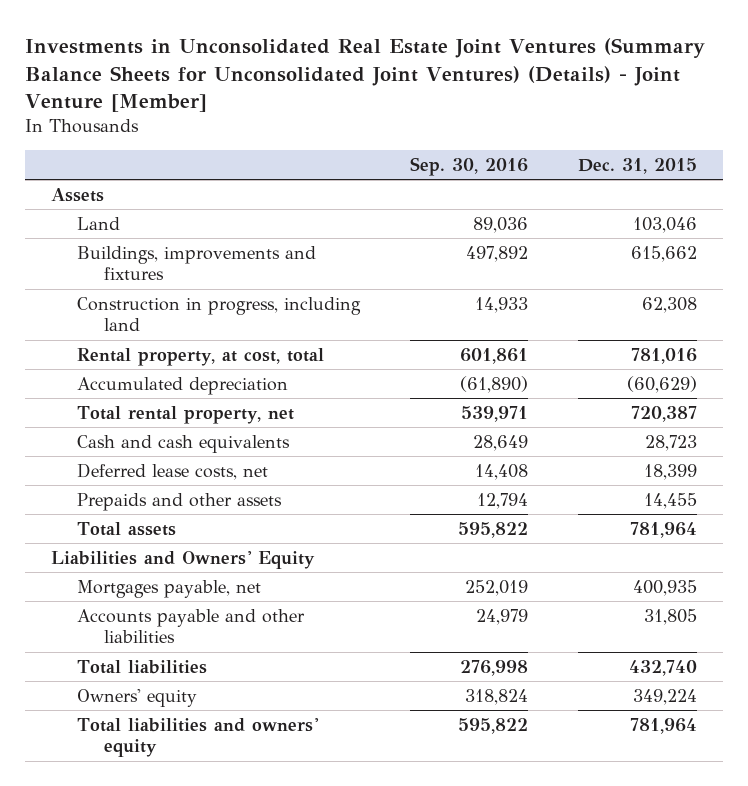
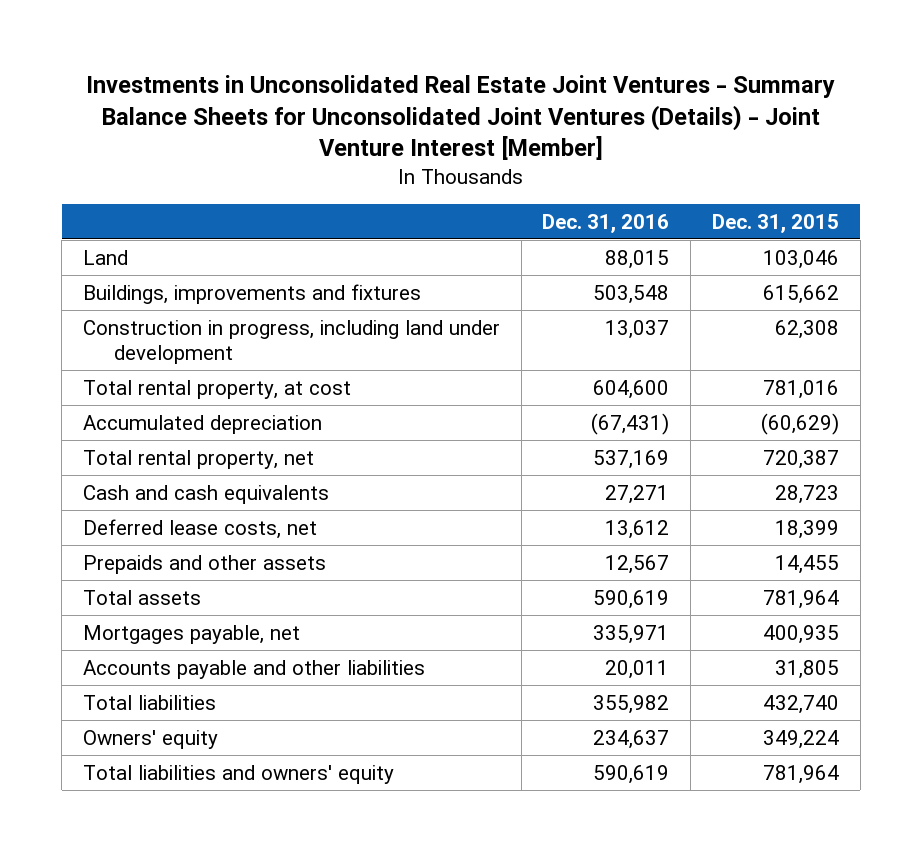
- Investments in Unconsolidated Real Estate Joint Ventures (Summary Balance Sheets for Unconsolidated Joint Ventures) (Details) - Joint Venture [Member]
+ Investments in Unconsolidated Real Estate Joint Ventures - Summary Balance Sheets for Unconsolidated Joint Ventures (Details) - Joint Venture Interest [Member]
- | Sep. 30, 2016 | Dec. 31, 2015
+ | Dec. 31, 2016 | Dec. 31, 2015
- Assets
- Construction in progress, including land | 14,933 | 62,308
- Rental property, at cost, total | 601,861 | 781,016
+ Construction in progress, including land under development | 13,037 | 62,308
+ Total rental property, at cost | 604,600 | 781,016
- Liabilities and Owners' Equity

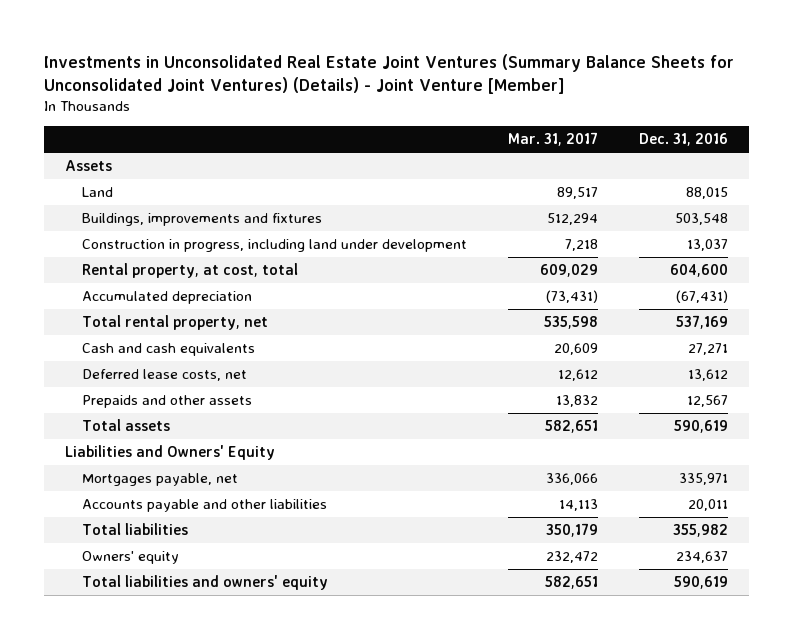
- Investments in Unconsolidated Real Estate Joint Ventures - Summary Balance Sheets for Unconsolidated Joint Ventures (Details) - Joint Venture Interest [Member]
+ Investments in Unconsolidated Real Estate Joint Ventures (Summary Balance Sheets for Unconsolidated Joint Ventures) (Details) - Joint Venture [Member]
- | Dec. 31, 2016 | Dec. 31, 2015
+ | Mar. 31, 2017 | Dec. 31, 2016
+ Assets
- Total rental property, at cost | 604,600 | 781,016
+ Rental property, at cost, total | 609,029 | 604,600
+ Liabilities and Owners' Equity

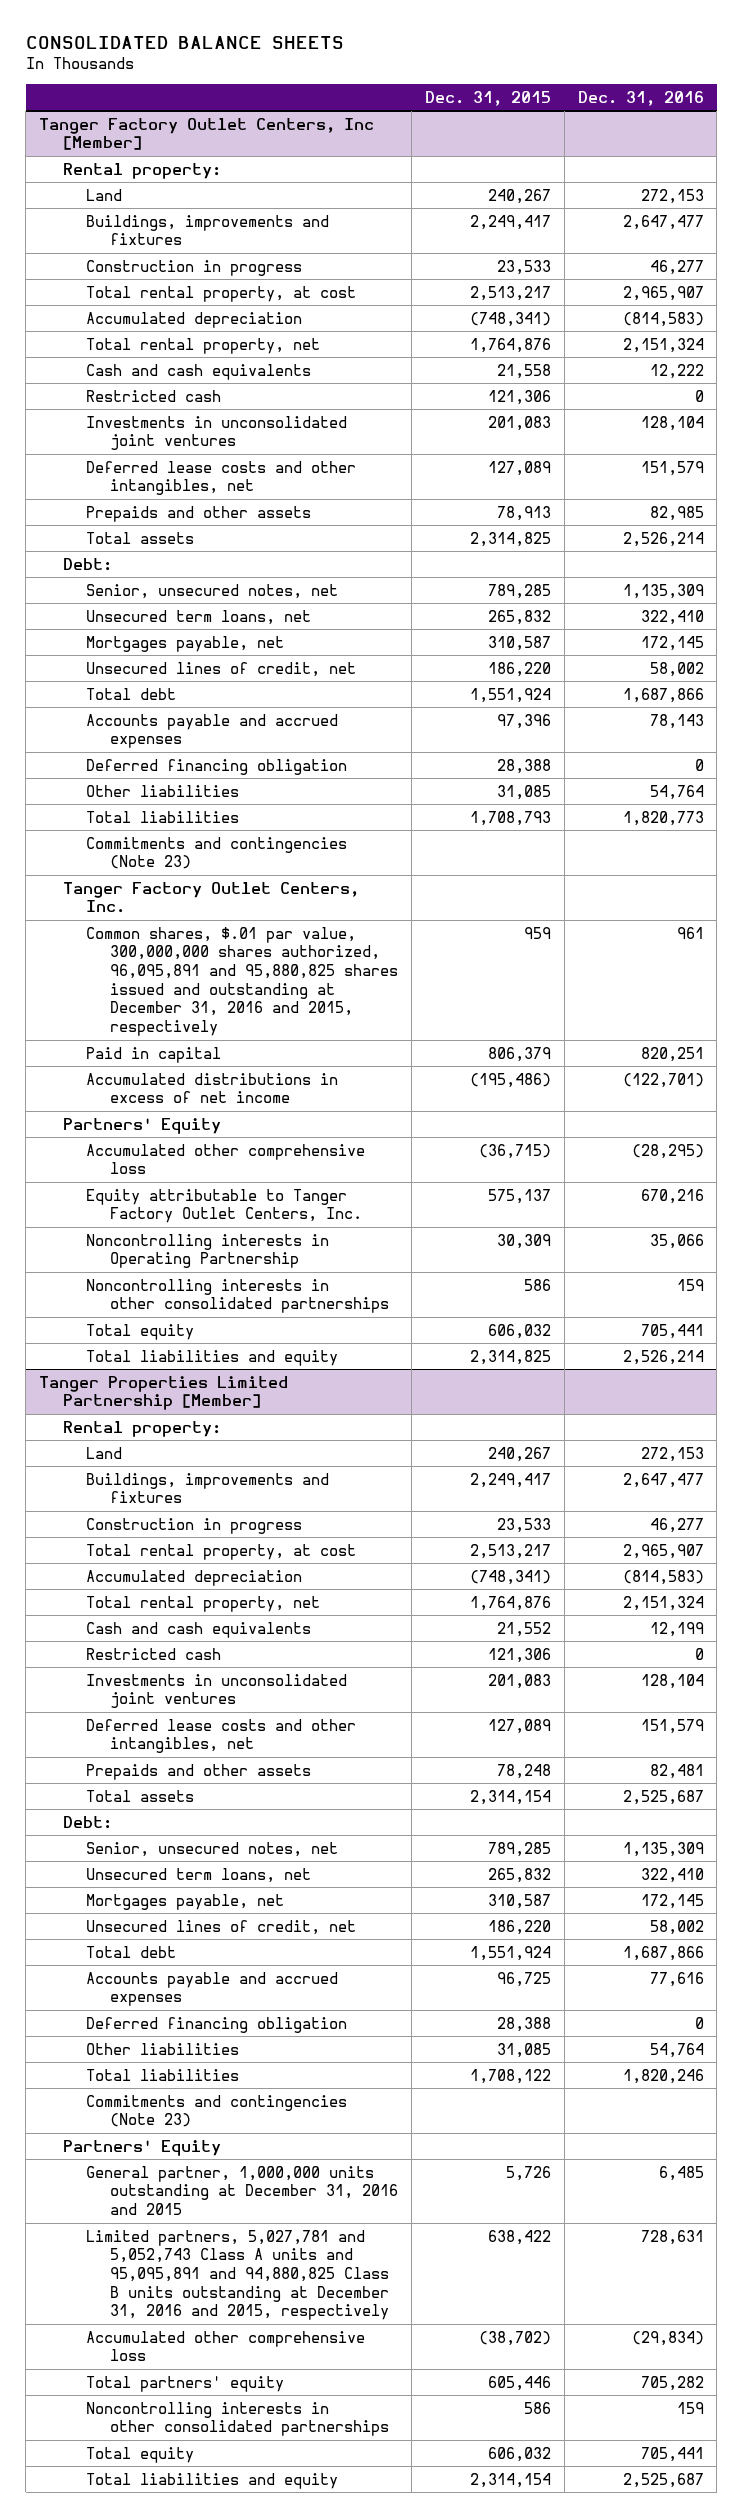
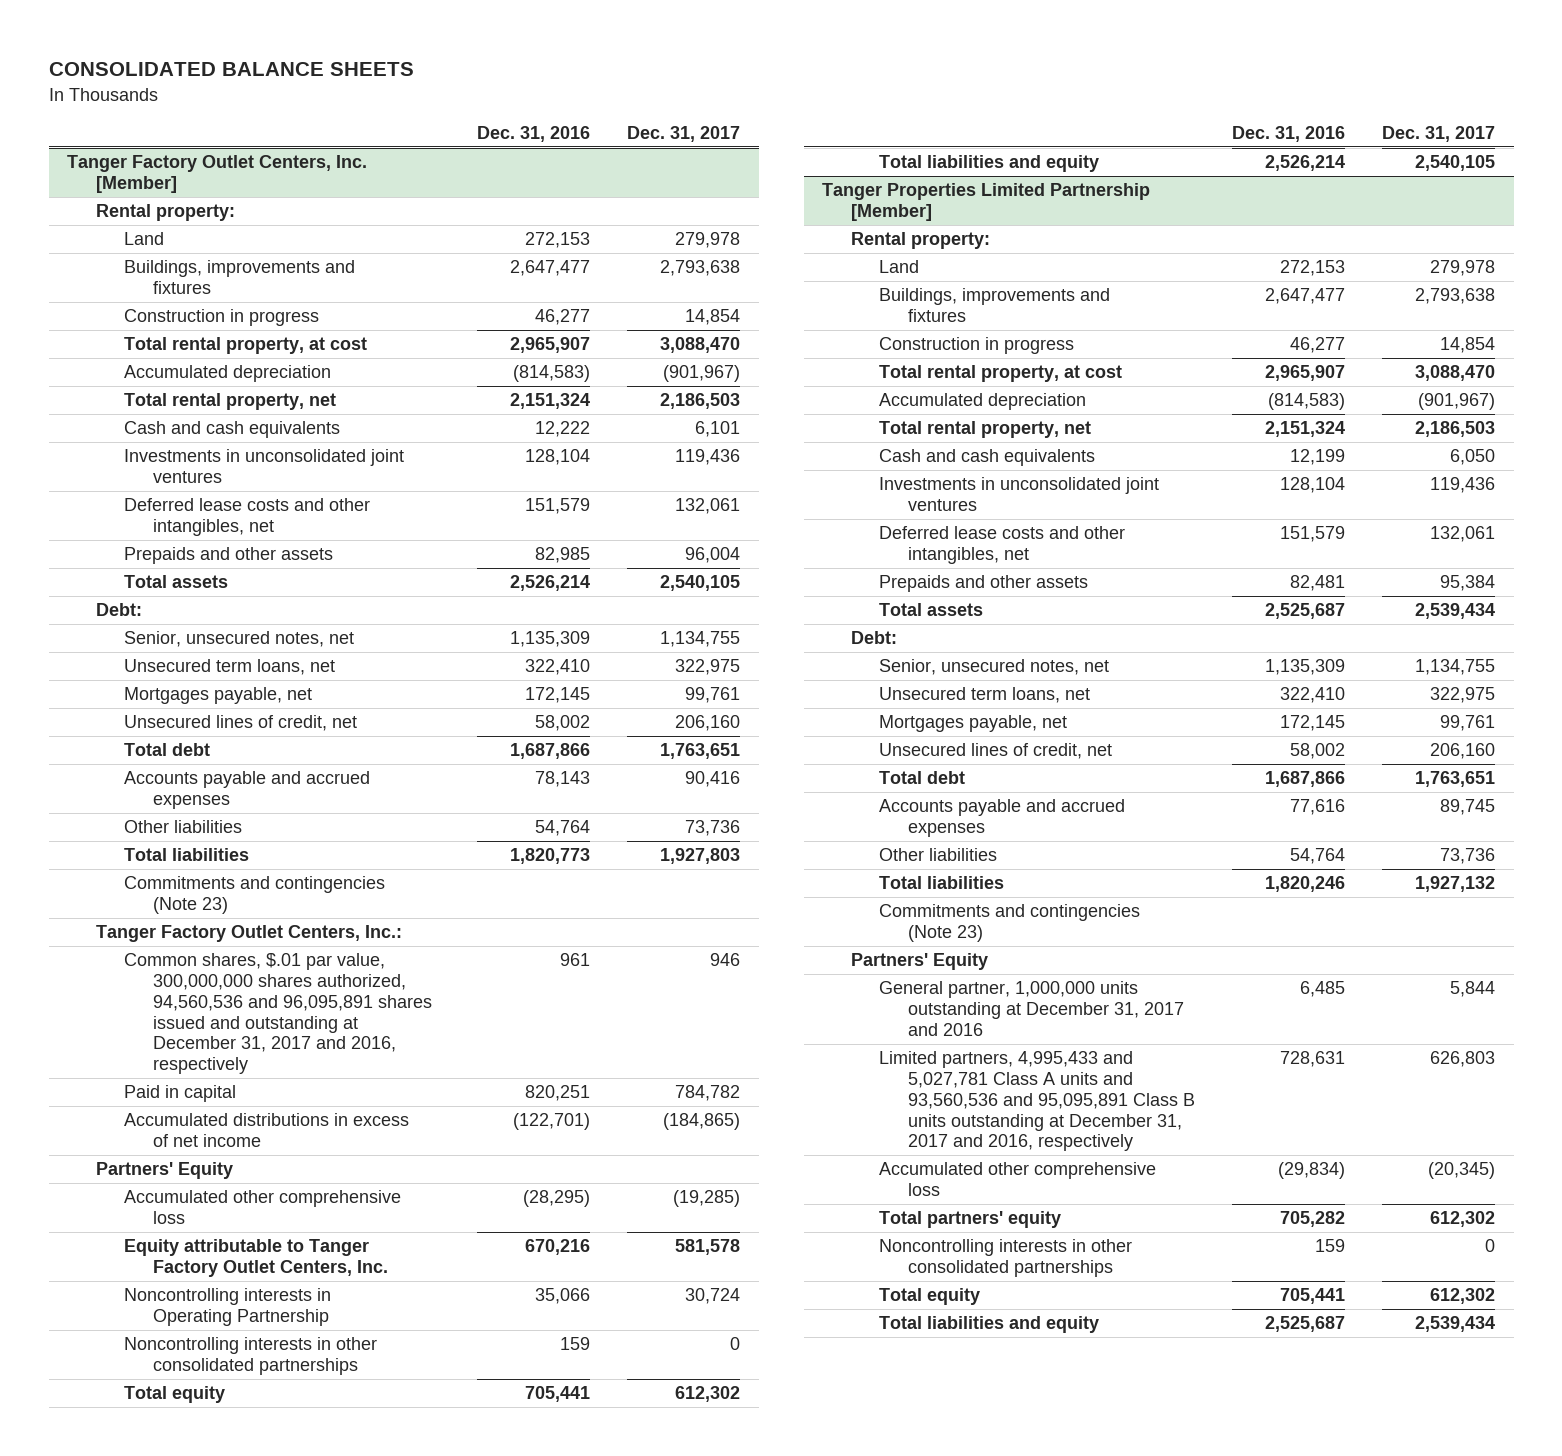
- | Dec. 31, 2015 | Dec. 31, 2016
+ | Dec. 31, 2016 | Dec. 31, 2017
- Tanger Factory Outlet Centers, Inc [Member]
+ Tanger Factory Outlet Centers, Inc. [Member]
- Restricted cash | 121,306 | 0
- Deferred financing obligation | 28,388 | 0
- Tanger Factory Outlet Centers, Inc.
- Common shares, $.01 par value, 300,000,000 shares authorized, 96,095,891 and 95,880,825 shares issued and outstanding at December 31, 2016 and 2015, respectively | 959 | 961
+ Tanger Factory Outlet Centers, Inc.:
+ Common shares, $.01 par value, 300,000,000 shares authorized, 94,560,536 and 96,095,891 shares issued and outstanding at December 31, 2017 and 2016, respectively | 961 | 946
@ Tanger Properties Limited Partnership [Member]
- Restricted cash | 121,306 | 0
- Deferred financing obligation | 28,388 | 0
- General partner, 1,000,000 units outstanding at December 31, 2016 and 2015 | 5,726 | 6,485
- Limited partners, 5,027,781 and 5,052,743 Class A units and 95,095,891 and 94,880,825 Class B units outstanding at December 31, 2016 and 2015, respectively | 638,422 | 728,631
+ General partner, 1,000,000 units outstanding at December 31, 2017 and 2016 | 6,485 | 5,844
+ Limited partners, 4,995,433 and 5,027,781 Class A units and 93,560,536 and 95,095,891 Class B units outstanding at December 31, 2017 and 2016, respectively | 728,631 | 626,803

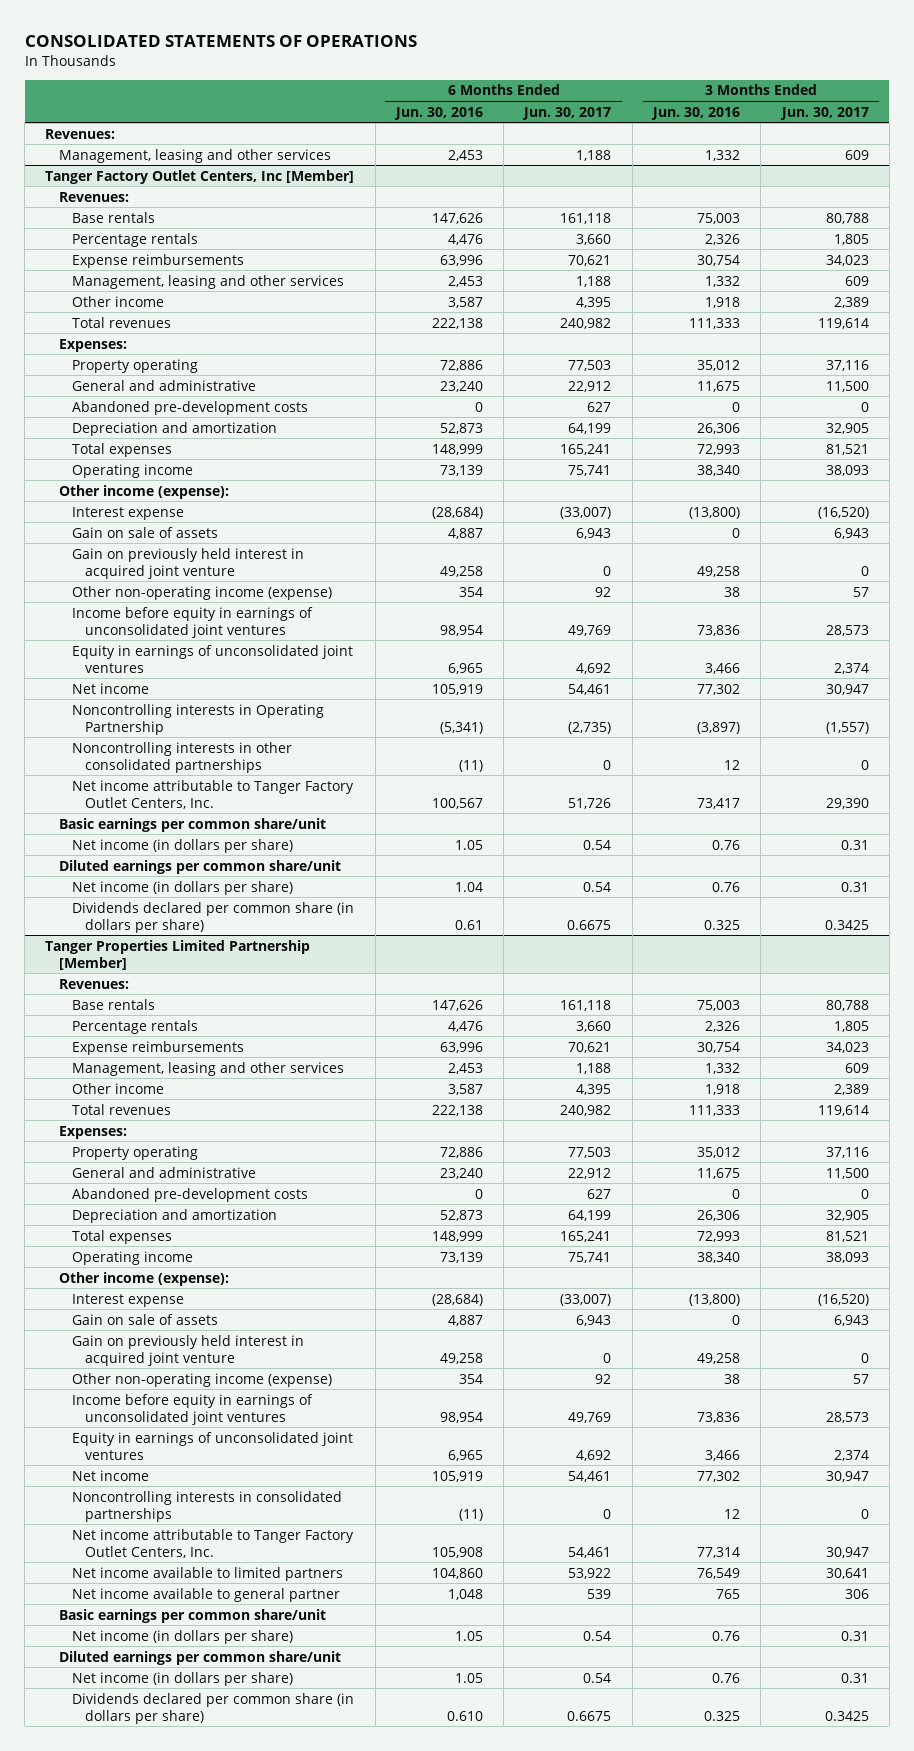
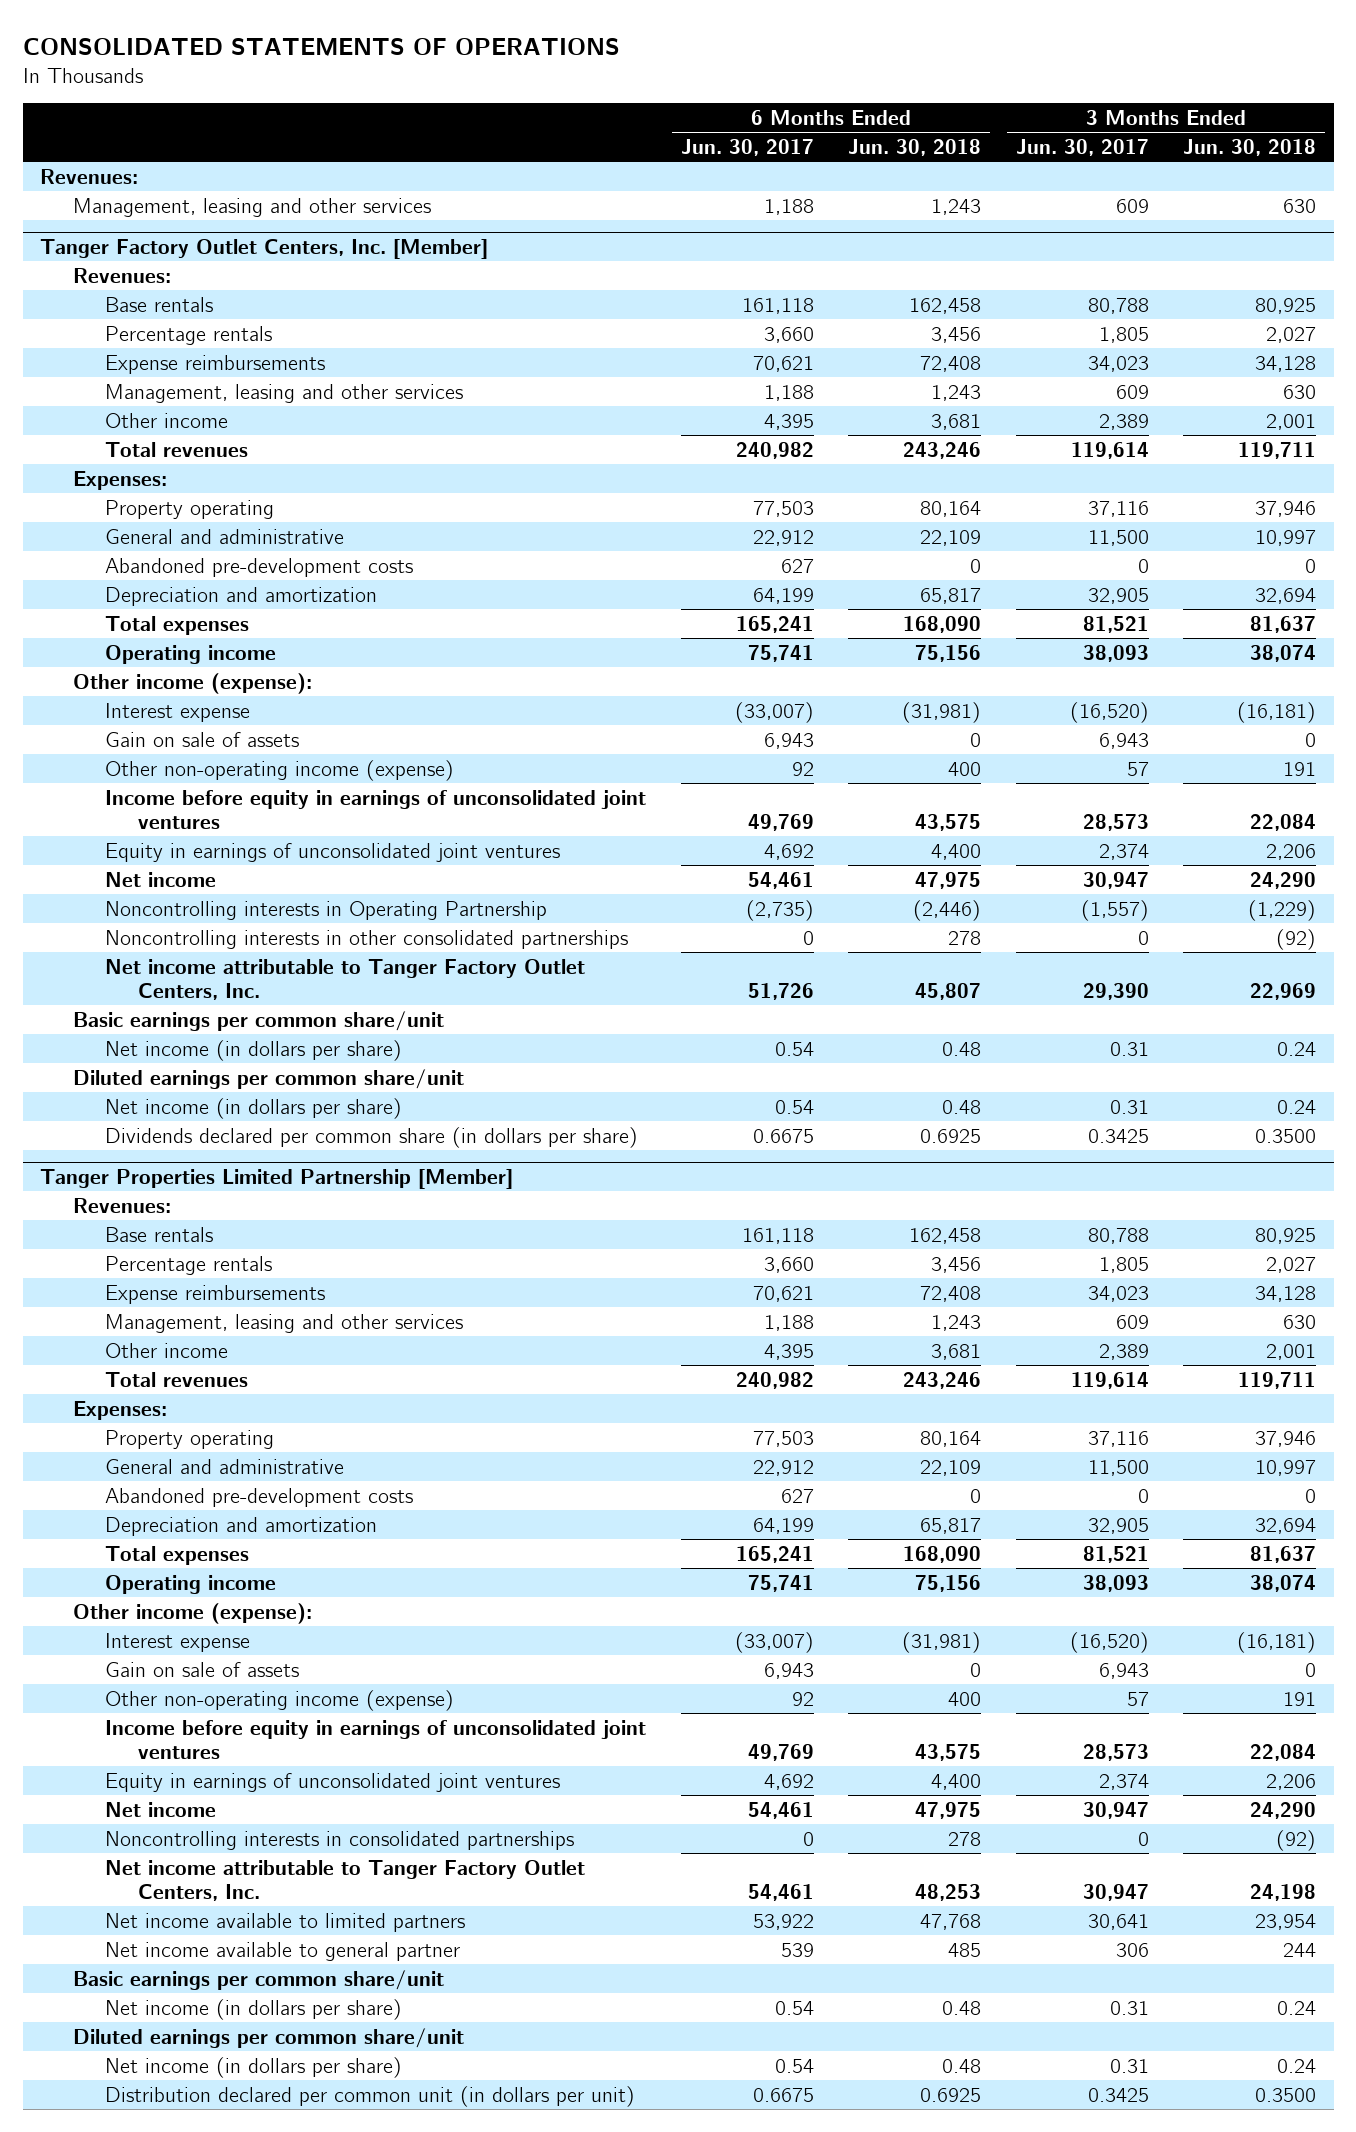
- | 6 Months Ended Jun. 30, 2016 | 6 Months Ended Jun. 30, 2017 | 3 Months Ended Jun. 30, 2016 | 3 Months Ended Jun. 30, 2017
+ | 6 Months Ended Jun. 30, 2017 | 6 Months Ended Jun. 30, 2018 | 3 Months Ended Jun. 30, 2017 | 3 Months Ended Jun. 30, 2018
- Tanger Factory Outlet Centers, Inc [Member]
+ Tanger Factory Outlet Centers, Inc. [Member]
- Gain on previously held interest in acquired joint venture | 49,258 | 0 | 49,258 | 0
@ Tanger Properties Limited Partnership [Member]
- Gain on previously held interest in acquired joint venture | 49,258 | 0 | 49,258 | 0
- Dividends declared per common share (in dollars per share) | 0.610 | 0.6675 | 0.325 | 0.3425
+ Distribution declared per common unit (in dollars per unit) | 0.6675 | 0.6925 | 0.3425 | 0.3500

